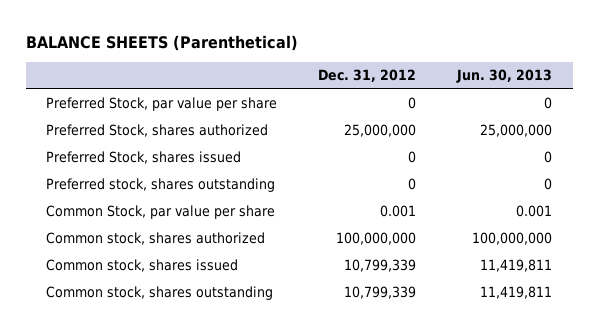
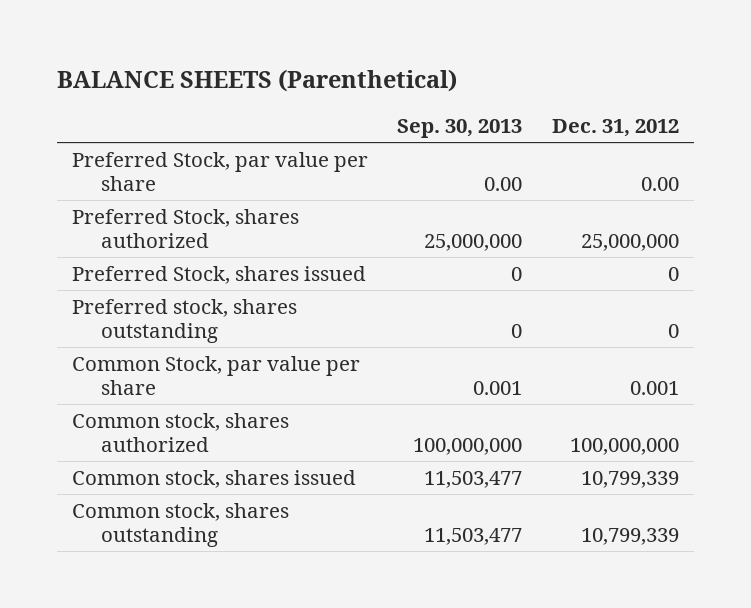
- | Dec. 31, 2012 | Jun. 30, 2013
+ | Sep. 30, 2013 | Dec. 31, 2012
- Preferred Stock, par value per share | 0 | 0
+ Preferred Stock, par value per share | 0.00 | 0.00

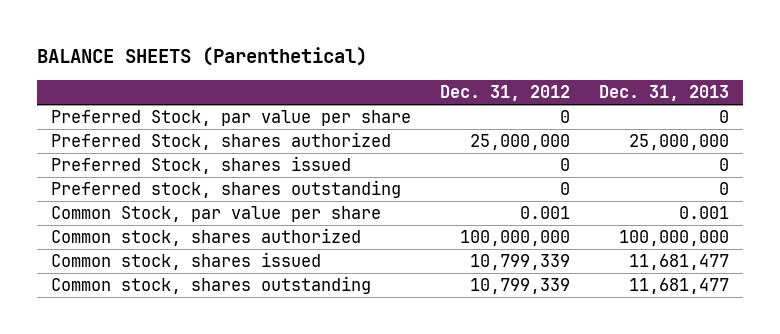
- | Sep. 30, 2013 | Dec. 31, 2012
+ | Dec. 31, 2012 | Dec. 31, 2013
- Preferred Stock, par value per share | 0.00 | 0.00
+ Preferred Stock, par value per share | 0 | 0

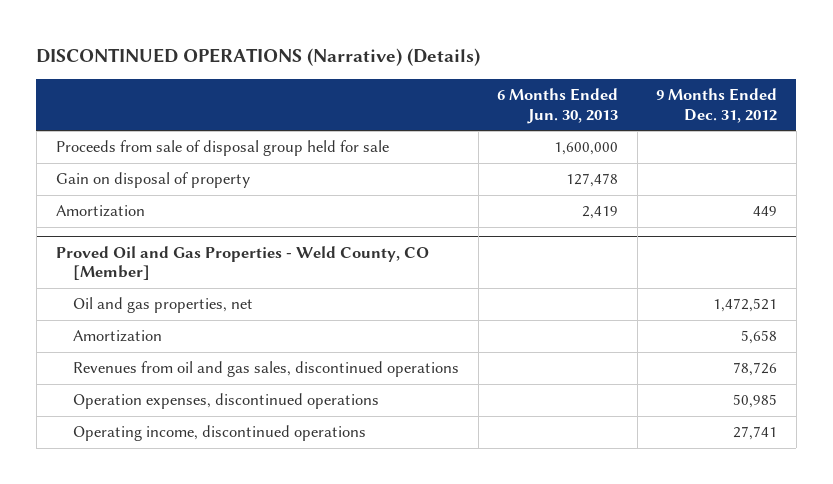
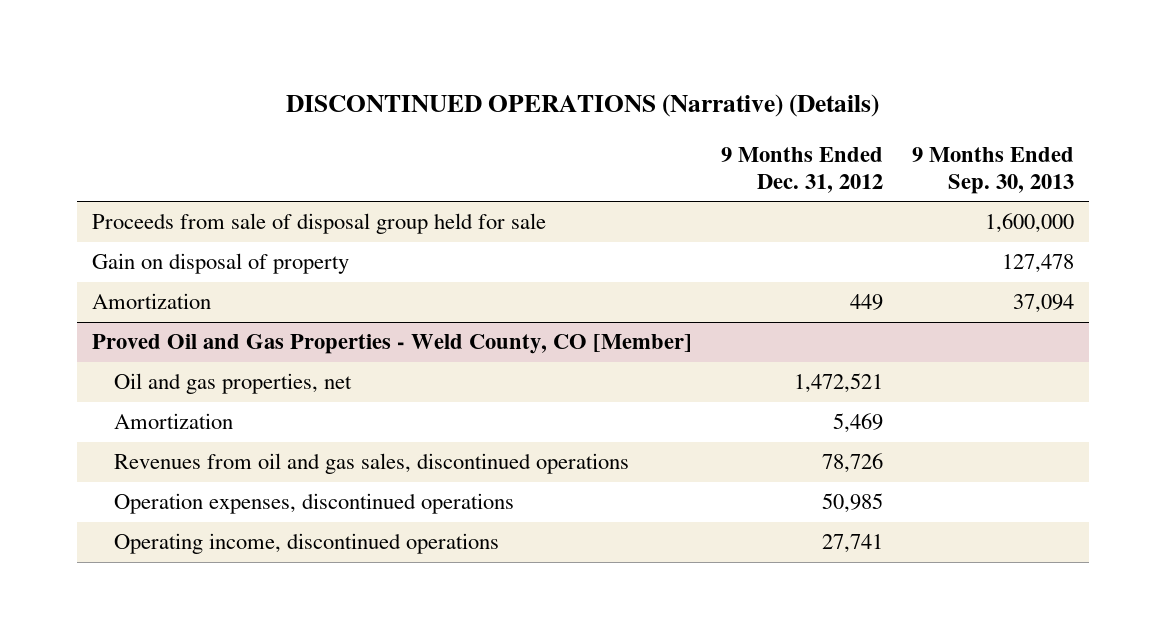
- | 6 Months Ended Jun. 30, 2013 | 9 Months Ended Dec. 31, 2012
+ | 9 Months Ended Dec. 31, 2012 | 9 Months Ended Sep. 30, 2013
@ Proved Oil and Gas Properties - Weld County, CO [Member]
- Amortization | | 5,658
+ Amortization | 5,469 |

